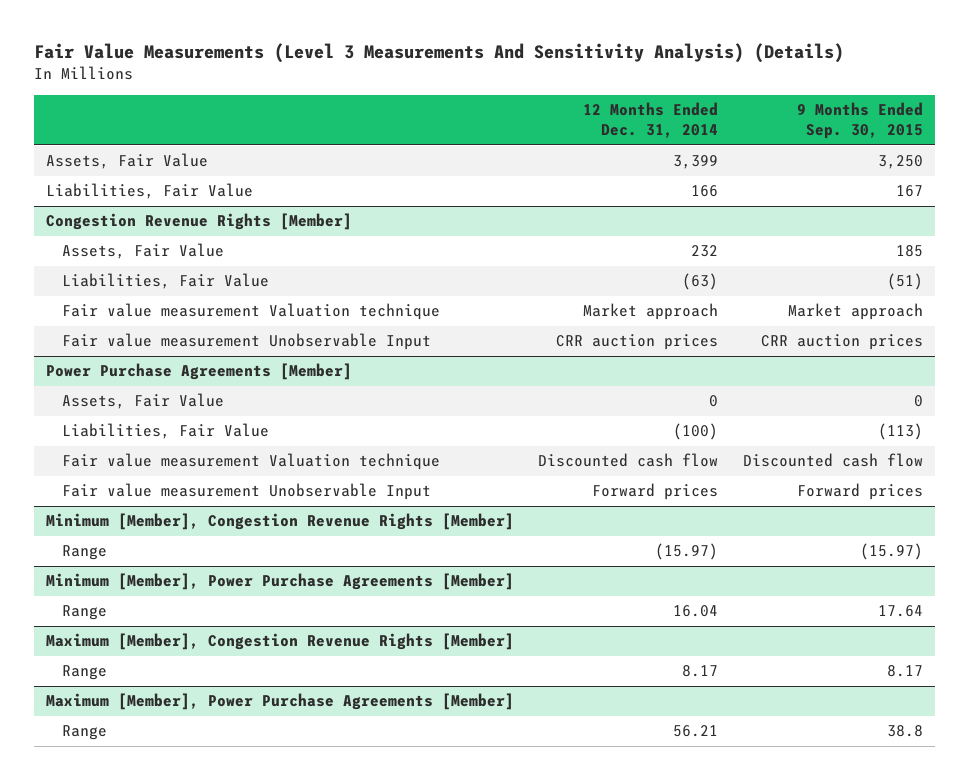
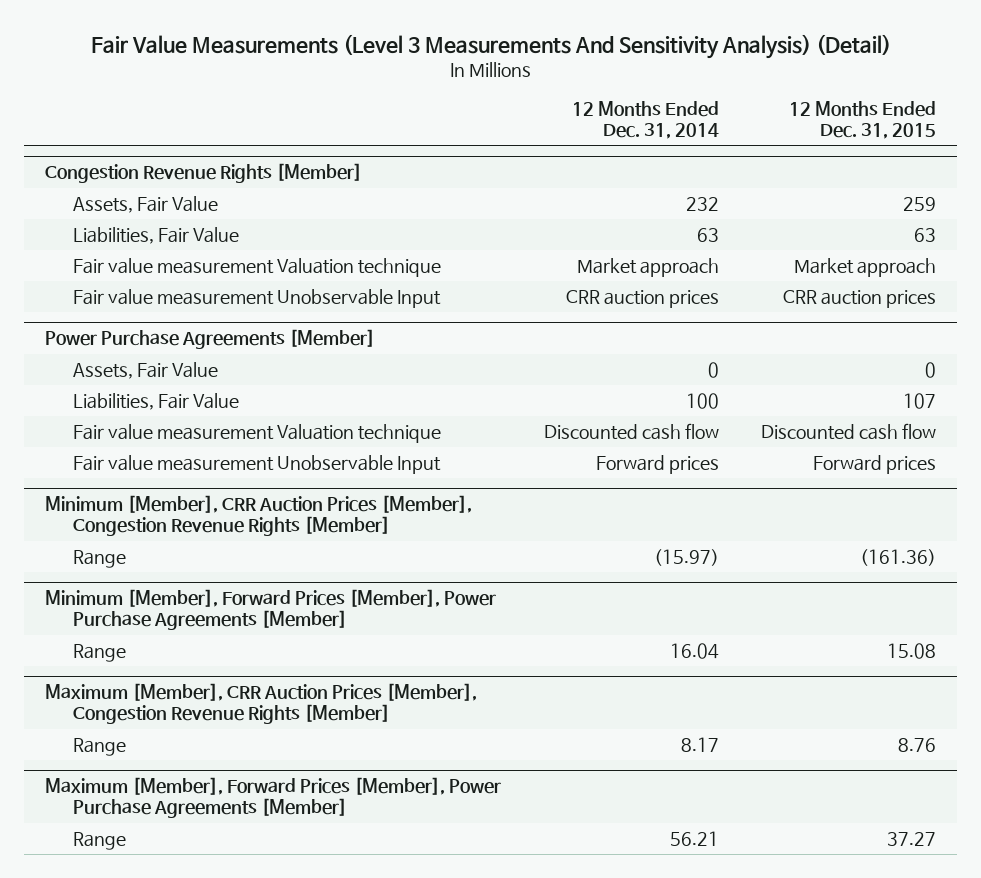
- Fair Value Measurements (Level 3 Measurements And Sensitivity Analysis) (Details)
+ Fair Value Measurements (Level 3 Measurements And Sensitivity Analysis) (Detail)
- | 12 Months Ended Dec. 31, 2014 | 9 Months Ended Sep. 30, 2015
+ | 12 Months Ended Dec. 31, 2014 | 12 Months Ended Dec. 31, 2015
- Assets, Fair Value | 3,399 | 3,250
- Liabilities, Fair Value | 166 | 167
@ Congestion Revenue Rights [Member]
- Liabilities, Fair Value | (63) | (51)
+ Liabilities, Fair Value | 63 | 63
@ Power Purchase Agreements [Member]
- Liabilities, Fair Value | (100) | (113)
+ Liabilities, Fair Value | 100 | 107
- Minimum [Member], Congestion Revenue Rights [Member]
+ Minimum [Member], CRR Auction Prices [Member], Congestion Revenue Rights [Member]
- Minimum [Member], Power Purchase Agreements [Member]
+ Minimum [Member], Forward Prices [Member], Power Purchase Agreements [Member]
- Maximum [Member], Congestion Revenue Rights [Member]
+ Maximum [Member], CRR Auction Prices [Member], Congestion Revenue Rights [Member]
- Maximum [Member], Power Purchase Agreements [Member]
+ Maximum [Member], Forward Prices [Member], Power Purchase Agreements [Member]

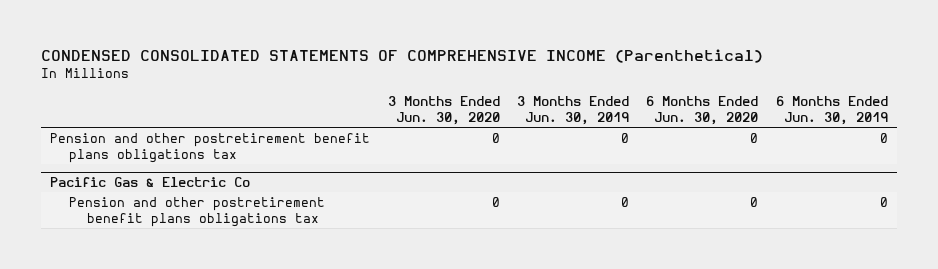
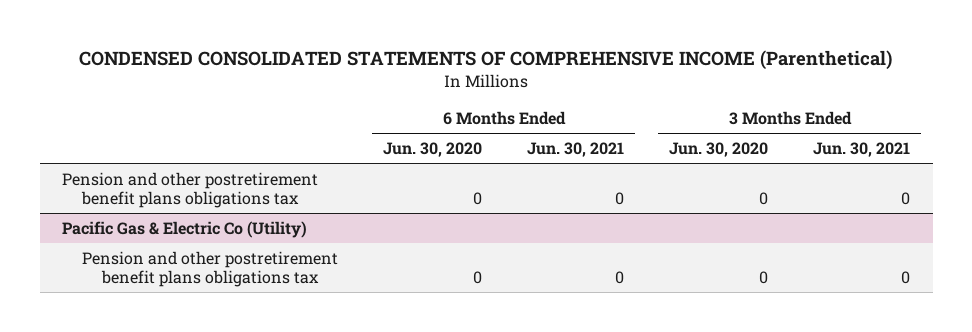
- | 3 Months Ended Jun. 30, 2020 | 3 Months Ended Jun. 30, 2019 | 6 Months Ended Jun. 30, 2020 | 6 Months Ended Jun. 30, 2019
+ | 6 Months Ended Jun. 30, 2020 | 6 Months Ended Jun. 30, 2021 | 3 Months Ended Jun. 30, 2020 | 3 Months Ended Jun. 30, 2021
- Pacific Gas & Electric Co
+ Pacific Gas & Electric Co (Utility)

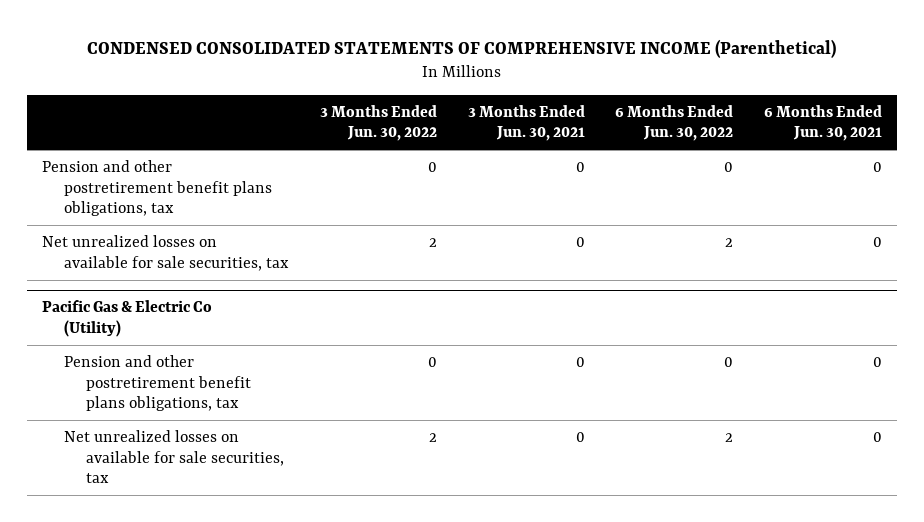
- | 6 Months Ended Jun. 30, 2020 | 6 Months Ended Jun. 30, 2021 | 3 Months Ended Jun. 30, 2020 | 3 Months Ended Jun. 30, 2021
+ | 3 Months Ended Jun. 30, 2022 | 3 Months Ended Jun. 30, 2021 | 6 Months Ended Jun. 30, 2022 | 6 Months Ended Jun. 30, 2021
- Pension and other postretirement benefit plans obligations tax | 0 | 0 | 0 | 0
+ Pension and other postretirement benefit plans obligations, tax | 0 | 0 | 0 | 0
+ Net unrealized losses on available for sale securities, tax | 2 | 0 | 2 | 0
@ Pacific Gas & Electric Co (Utility)
- Pension and other postretirement benefit plans obligations tax | 0 | 0 | 0 | 0
+ Pension and other postretirement benefit plans obligations, tax | 0 | 0 | 0 | 0
+ Net unrealized losses on available for sale securities, tax | 2 | 0 | 2 | 0

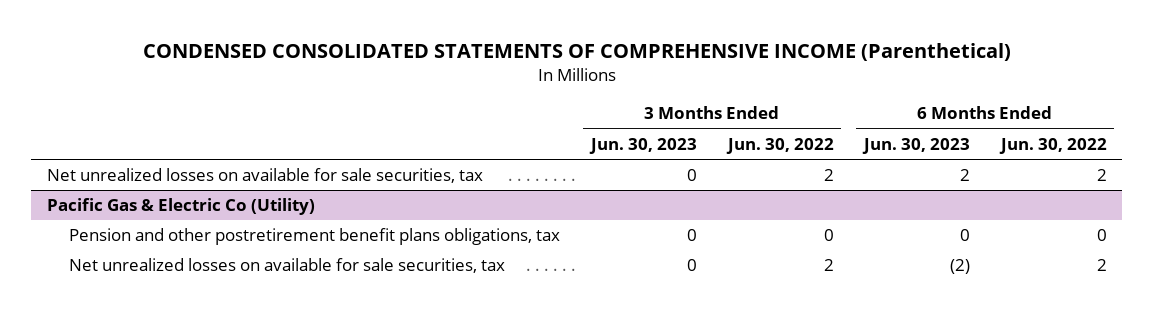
- | 3 Months Ended Jun. 30, 2022 | 3 Months Ended Jun. 30, 2021 | 6 Months Ended Jun. 30, 2022 | 6 Months Ended Jun. 30, 2021
+ | 3 Months Ended Jun. 30, 2023 | 3 Months Ended Jun. 30, 2022 | 6 Months Ended Jun. 30, 2023 | 6 Months Ended Jun. 30, 2022
- Pension and other postretirement benefit plans obligations, tax | 0 | 0 | 0 | 0

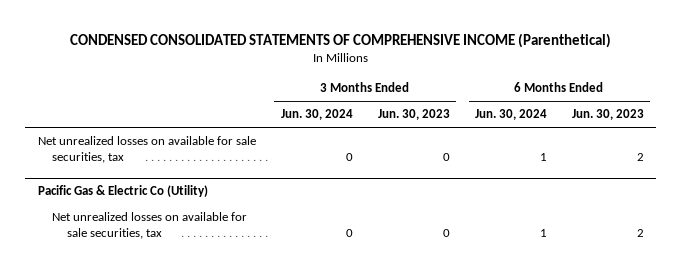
- | 3 Months Ended Jun. 30, 2023 | 3 Months Ended Jun. 30, 2022 | 6 Months Ended Jun. 30, 2023 | 6 Months Ended Jun. 30, 2022
+ | 3 Months Ended Jun. 30, 2024 | 3 Months Ended Jun. 30, 2023 | 6 Months Ended Jun. 30, 2024 | 6 Months Ended Jun. 30, 2023
@ Pacific Gas & Electric Co (Utility)
- Pension and other postretirement benefit plans obligations, tax | 0 | 0 | 0 | 0
- Net unrealized losses on available for sale securities, tax | 0 | 2 | (2) | 2
+ Net unrealized losses on available for sale securities, tax | 0 | 0 | 1 | 2

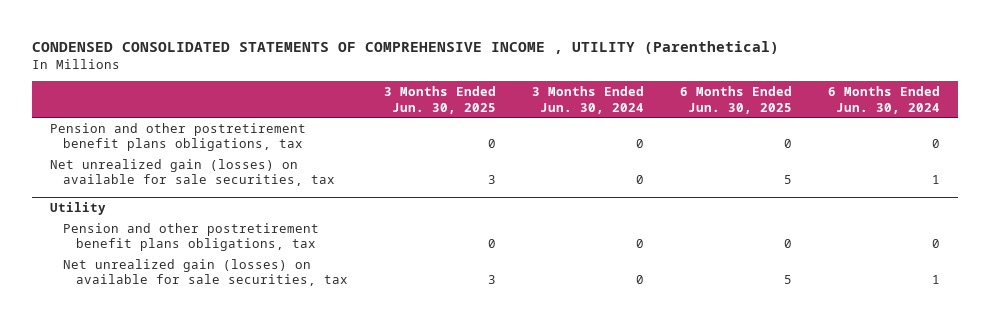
- CONDENSED CONSOLIDATED STATEMENTS OF COMPREHENSIVE INCOME (Parenthetical)
+ CONDENSED CONSOLIDATED STATEMENTS OF COMPREHENSIVE INCOME , UTILITY (Parenthetical)
- | 3 Months Ended Jun. 30, 2024 | 3 Months Ended Jun. 30, 2023 | 6 Months Ended Jun. 30, 2024 | 6 Months Ended Jun. 30, 2023
+ | 3 Months Ended Jun. 30, 2025 | 3 Months Ended Jun. 30, 2024 | 6 Months Ended Jun. 30, 2025 | 6 Months Ended Jun. 30, 2024
- Net unrealized losses on available for sale securities, tax | 0 | 0 | 1 | 2
- Pacific Gas & Electric Co (Utility)
- Net unrealized losses on available for sale securities, tax | 0 | 0 | 1 | 2
+ Pension and other postretirement benefit plans obligations, tax | 0 | 0 | 0 | 0
+ Net unrealized gain (losses) on available for sale securities, tax | 3 | 0 | 5 | 1
+ Utility
+ Pension and other postretirement benefit plans obligations, tax | 0 | 0 | 0 | 0
+ Net unrealized gain (losses) on available for sale securities, tax | 3 | 0 | 5 | 1

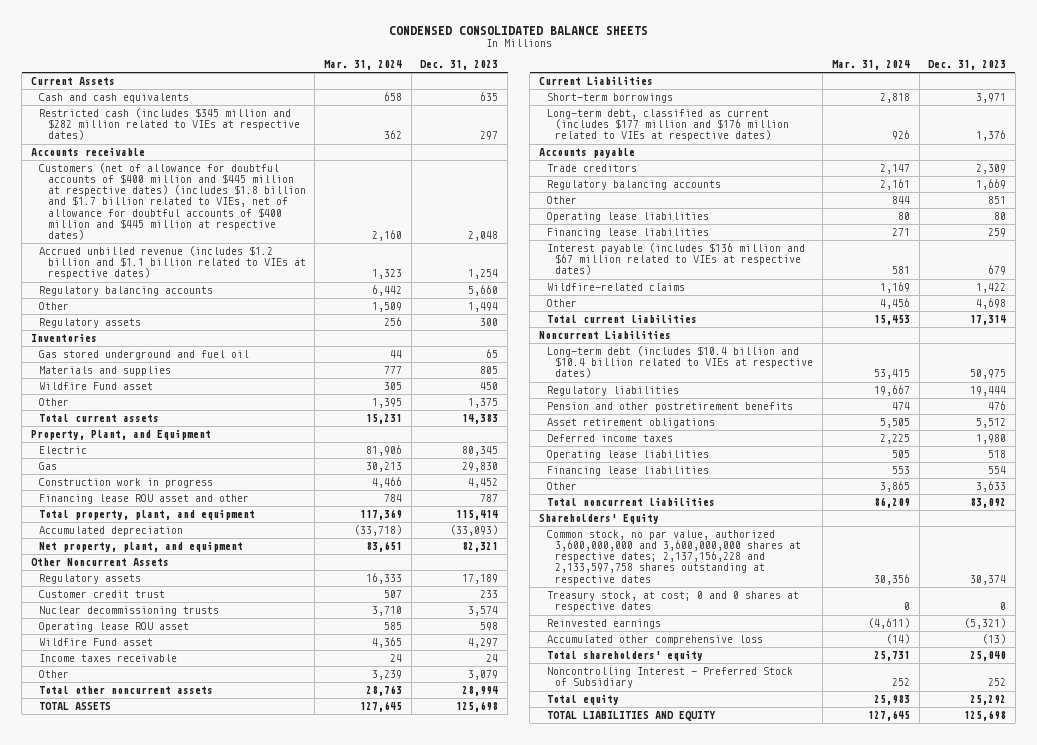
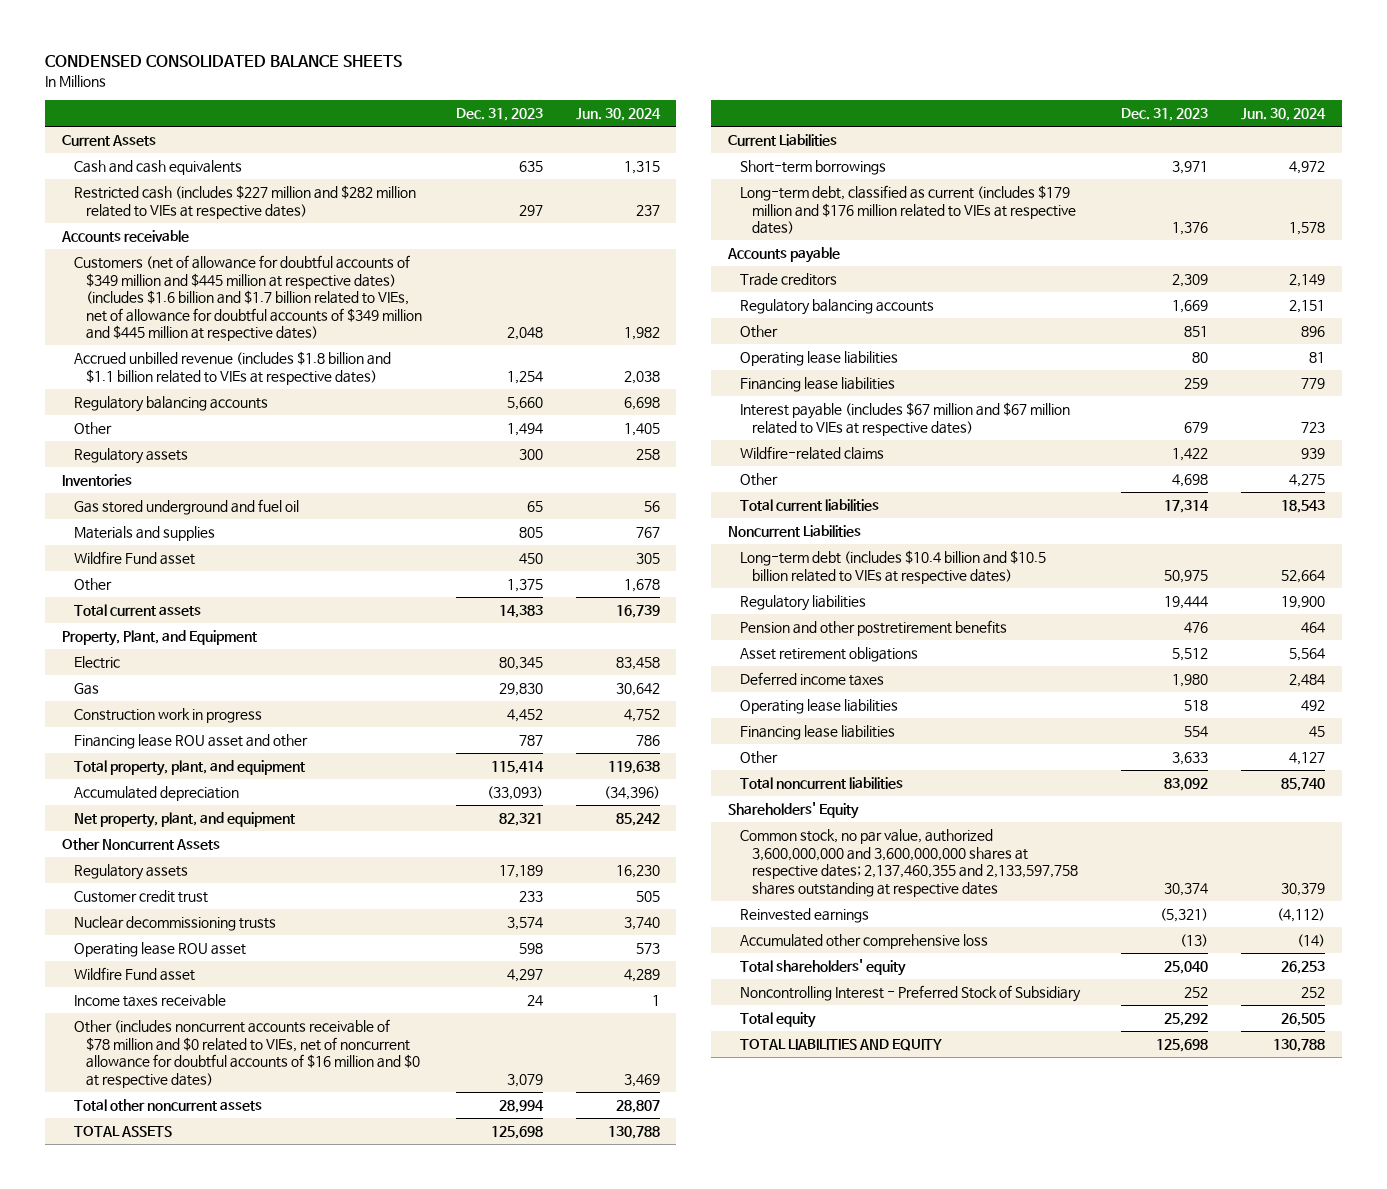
- | Mar. 31, 2024 | Dec. 31, 2023
+ | Dec. 31, 2023 | Jun. 30, 2024
- Restricted cash (includes $345 million and $282 million related to VIEs at respective dates) | 362 | 297
+ Restricted cash (includes $227 million and $282 million related to VIEs at respective dates) | 297 | 237
- Customers (net of allowance for doubtful accounts of $400 million and $445 million at respective dates) (includes $1.8 billion and $1.7 billion related to VIEs, net of allowance for doubtful accounts of $400 million and $445 million at respective dates) | 2,160 | 2,048
- Accrued unbilled revenue (includes $1.2 billion and $1.1 billion related to VIEs at respective dates) | 1,323 | 1,254
+ Customers (net of allowance for doubtful accounts of $349 million and $445 million at respective dates) (includes $1.6 billion and $1.7 billion related to VIEs, net of allowance for doubtful accounts of $349 million and $445 million at respective dates) | 2,048 | 1,982
+ Accrued unbilled revenue (includes $1.8 billion and $1.1 billion related to VIEs at respective dates) | 1,254 | 2,038
- Other | 3,239 | 3,079
+ Other (includes noncurrent accounts receivable of $78 million and $0 related to VIEs, net of noncurrent allowance for doubtful accounts of $16 million and $0 at respective dates) | 3,079 | 3,469
- Long-term debt, classified as current (includes $177 million and $176 million related to VIEs at respective dates) | 926 | 1,376
+ Long-term debt, classified as current (includes $179 million and $176 million related to VIEs at respective dates) | 1,376 | 1,578
- Interest payable (includes $136 million and $67 million related to VIEs at respective dates) | 581 | 679
+ Interest payable (includes $67 million and $67 million related to VIEs at respective dates) | 679 | 723
- Long-term debt (includes $10.4 billion and $10.4 billion related to VIEs at respective dates) | 53,415 | 50,975
+ Long-term debt (includes $10.4 billion and $10.5 billion related to VIEs at respective dates) | 50,975 | 52,664
- Common stock, no par value, authorized 3,600,000,000 and 3,600,000,000 shares at respective dates; 2,137,156,228 and 2,133,597,758 shares outstanding at respective dates | 30,356 | 30,374
- Treasury stock, at cost; 0 and 0 shares at respective dates | 0 | 0
+ Common stock, no par value, authorized 3,600,000,000 and 3,600,000,000 shares at respective dates; 2,137,460,355 and 2,133,597,758 shares outstanding at respective dates | 30,374 | 30,379

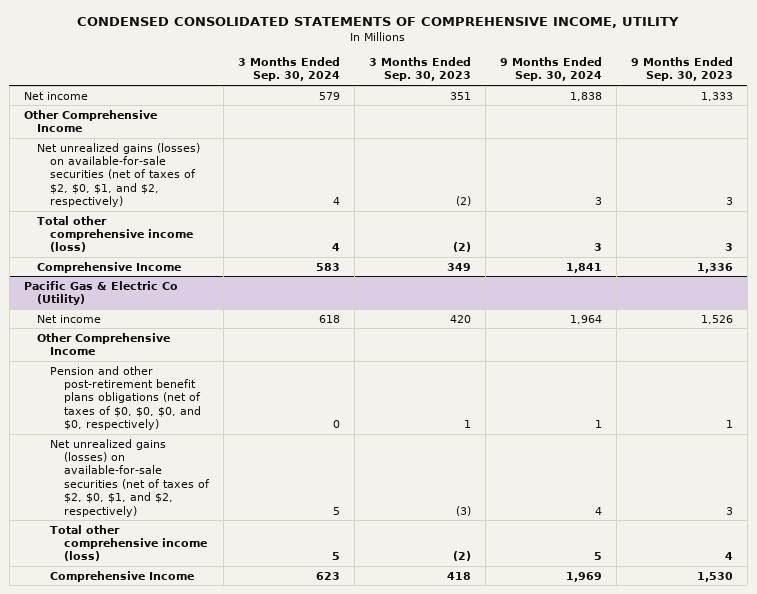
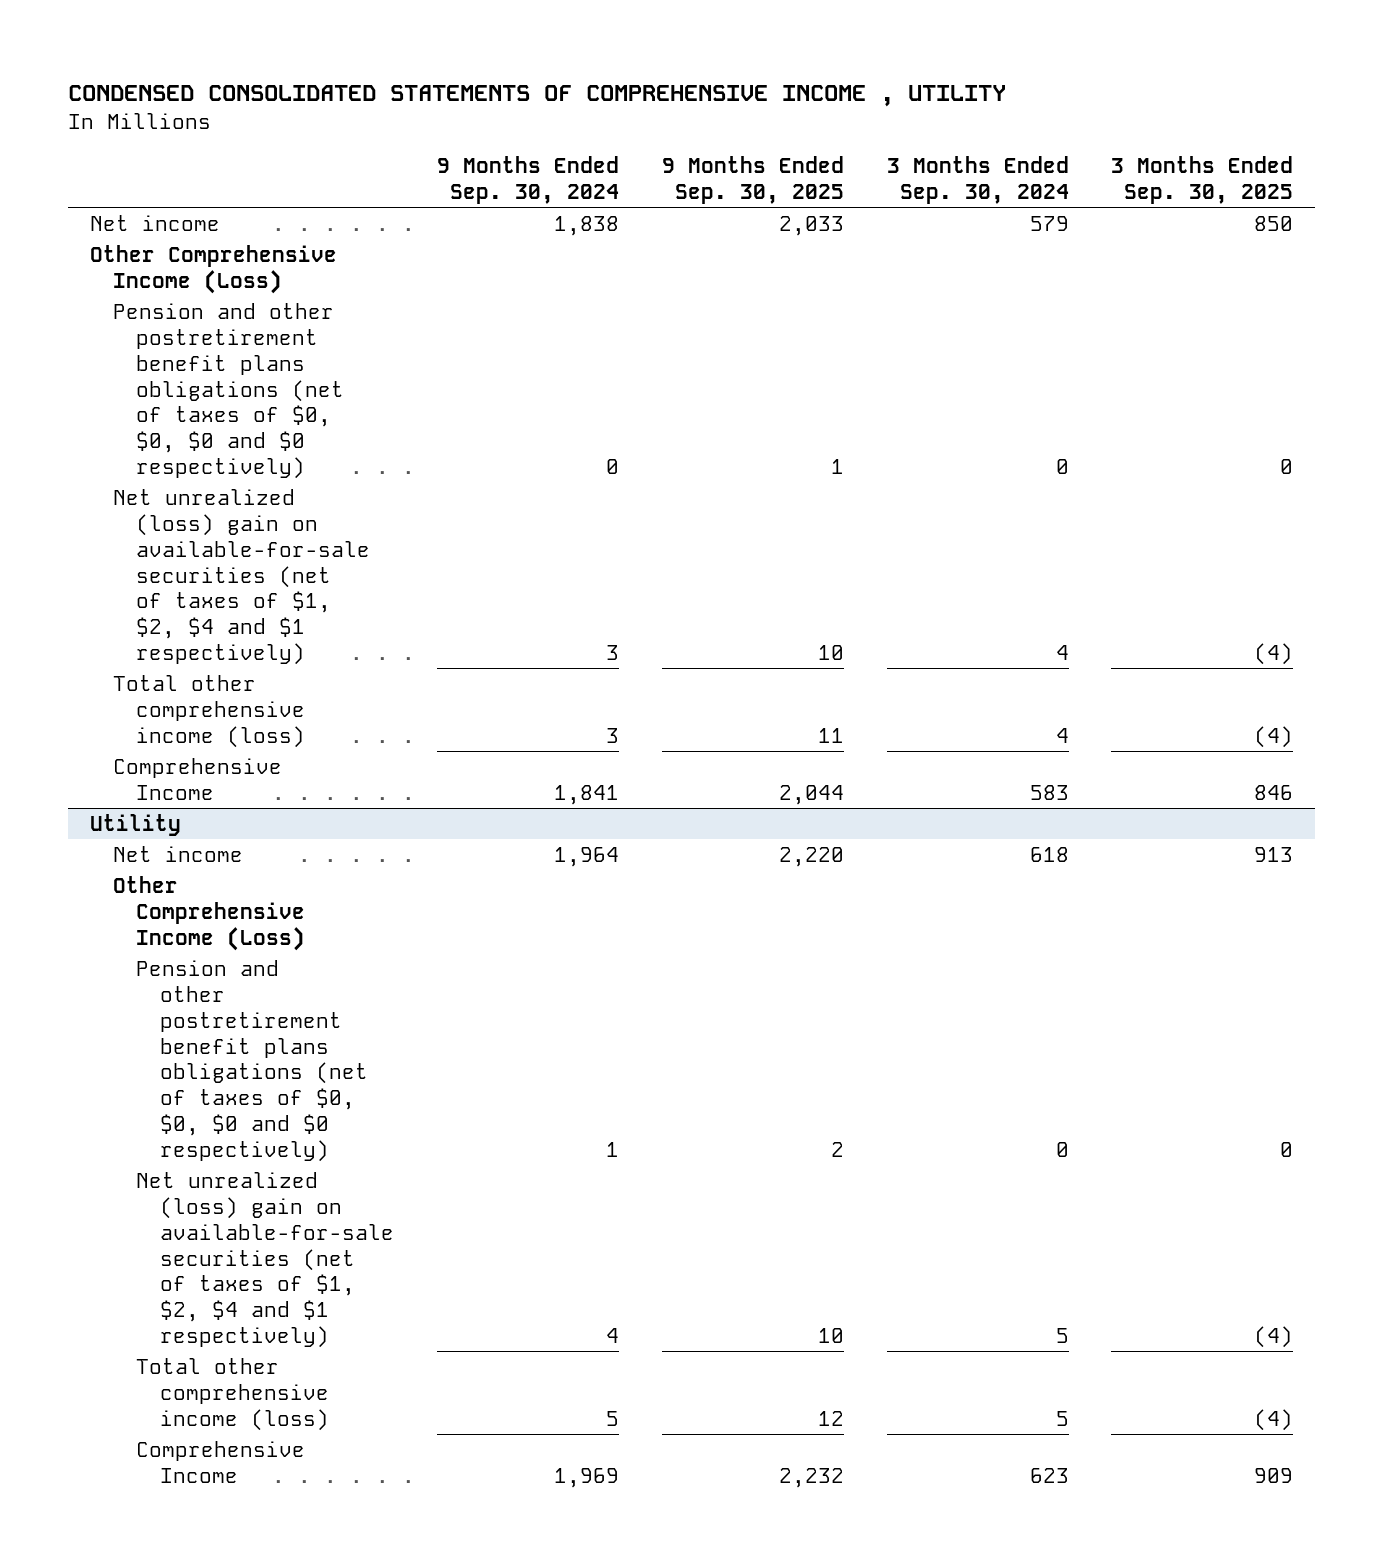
- CONDENSED CONSOLIDATED STATEMENTS OF COMPREHENSIVE INCOME, UTILITY
+ CONDENSED CONSOLIDATED STATEMENTS OF COMPREHENSIVE INCOME , UTILITY
- | 3 Months Ended Sep. 30, 2024 | 3 Months Ended Sep. 30, 2023 | 9 Months Ended Sep. 30, 2024 | 9 Months Ended Sep. 30, 2023
+ | 9 Months Ended Sep. 30, 2024 | 9 Months Ended Sep. 30, 2025 | 3 Months Ended Sep. 30, 2024 | 3 Months Ended Sep. 30, 2025
- Other Comprehensive Income
- Net unrealized gains (losses) on available-for-sale securities (net of taxes of $2, $0, $1, and $2, respectively) | 4 | (2) | 3 | 3
+ Other Comprehensive Income (Loss)
+ Pension and other postretirement benefit plans obligations (net of taxes of $0, $0, $0 and $0 respectively) | 0 | 1 | 0 | 0
+ Net unrealized (loss) gain on available-for-sale securities (net of taxes of $1, $2, $4 and $1 respectively) | 3 | 10 | 4 | (4)
- Pacific Gas & Electric Co (Utility)
+ Utility
- Other Comprehensive Income
- Pension and other post-retirement benefit plans obligations (net of taxes of $0, $0, $0, and $0, respectively) | 0 | 1 | 1 | 1
- Net unrealized gains (losses) on available-for-sale securities (net of taxes of $2, $0, $1, and $2, respectively) | 5 | (3) | 4 | 3
+ Other Comprehensive Income (Loss)
+ Pension and other postretirement benefit plans obligations (net of taxes of $0, $0, $0 and $0 respectively) | 1 | 2 | 0 | 0
+ Net unrealized (loss) gain on available-for-sale securities (net of taxes of $1, $2, $4 and $1 respectively) | 4 | 10 | 5 | (4)

